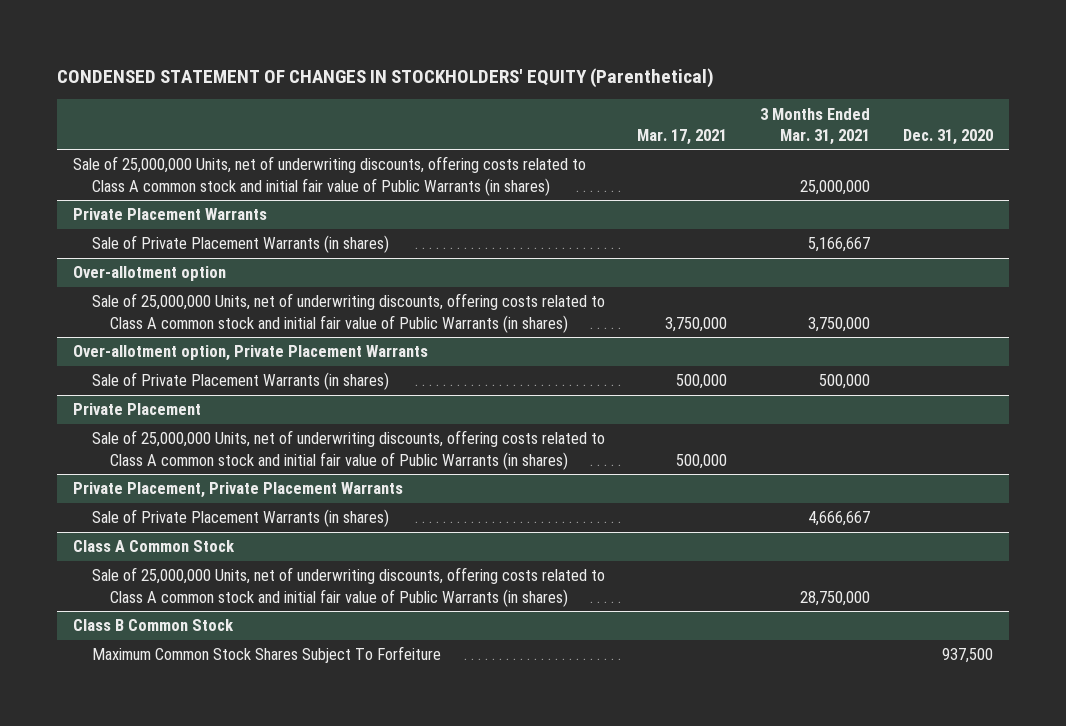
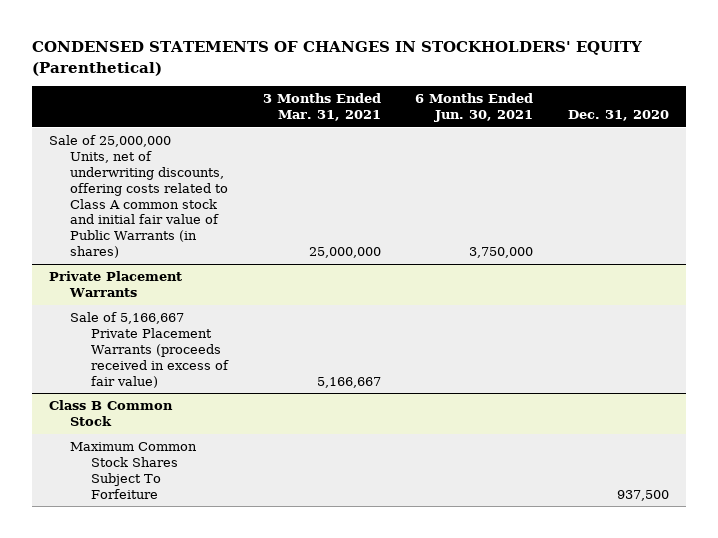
- CONDENSED STATEMENT OF CHANGES IN STOCKHOLDERS' EQUITY (Parenthetical)
+ CONDENSED STATEMENTS OF CHANGES IN STOCKHOLDERS' EQUITY (Parenthetical)
- | Mar. 17, 2021 | 3 Months Ended Mar. 31, 2021 | Dec. 31, 2020
+ | 3 Months Ended Mar. 31, 2021 | 6 Months Ended Jun. 30, 2021 | Dec. 31, 2020
@ Private Placement Warrants
- Sale of Private Placement Warrants (in shares) | | 5,166,667 |
- Over-allotment option
- Sale of 25,000,000 Units, net of underwriting discounts, offering costs related to Class A common stock and initial fair value of Public Warrants (in shares) | 3,750,000 | 3,750,000 |
- Over-allotment option, Private Placement Warrants
- Sale of Private Placement Warrants (in shares) | 500,000 | 500,000 |
- Private Placement
- Sale of 25,000,000 Units, net of underwriting discounts, offering costs related to Class A common stock and initial fair value of Public Warrants (in shares) | 500,000 | |
- Private Placement, Private Placement Warrants
- Sale of Private Placement Warrants (in shares) | | 4,666,667 |
- Class A Common Stock
- Sale of 25,000,000 Units, net of underwriting discounts, offering costs related to Class A common stock and initial fair value of Public Warrants (in shares) | | 28,750,000 |
@ Private Placement Warrants
+ Sale of 5,166,667 Private Placement Warrants (proceeds received in excess of fair value) | 5,166,667 | |

